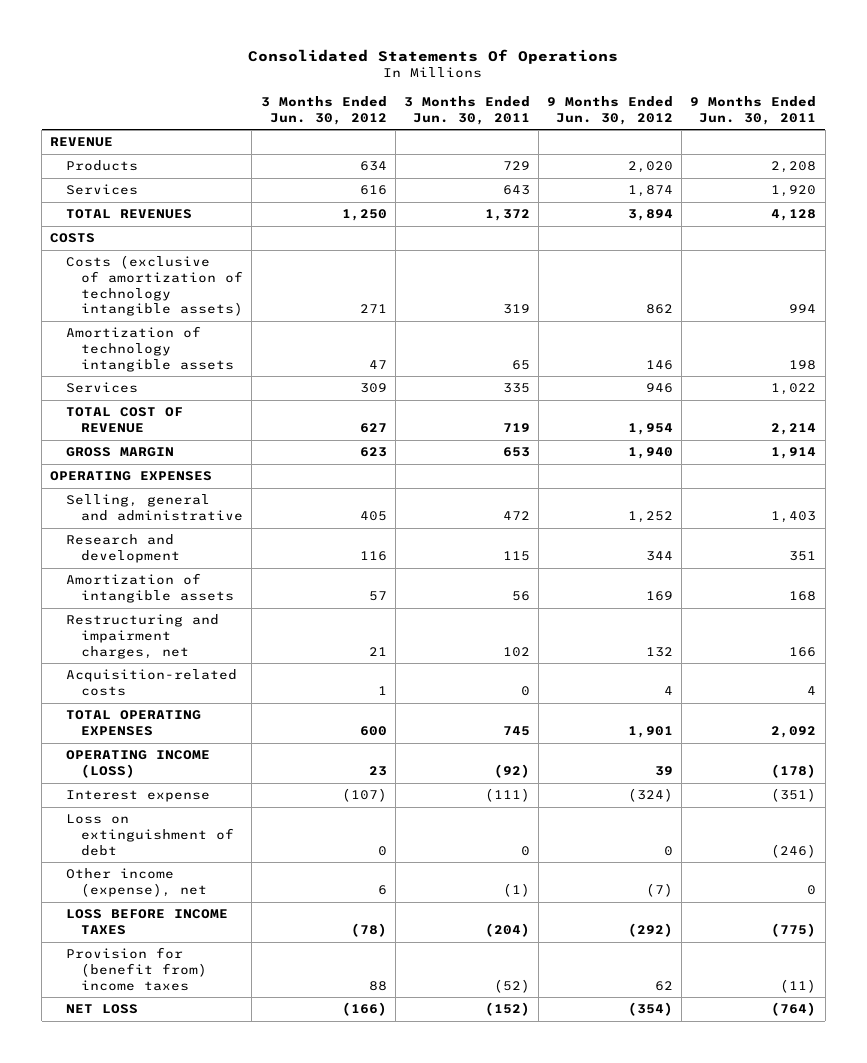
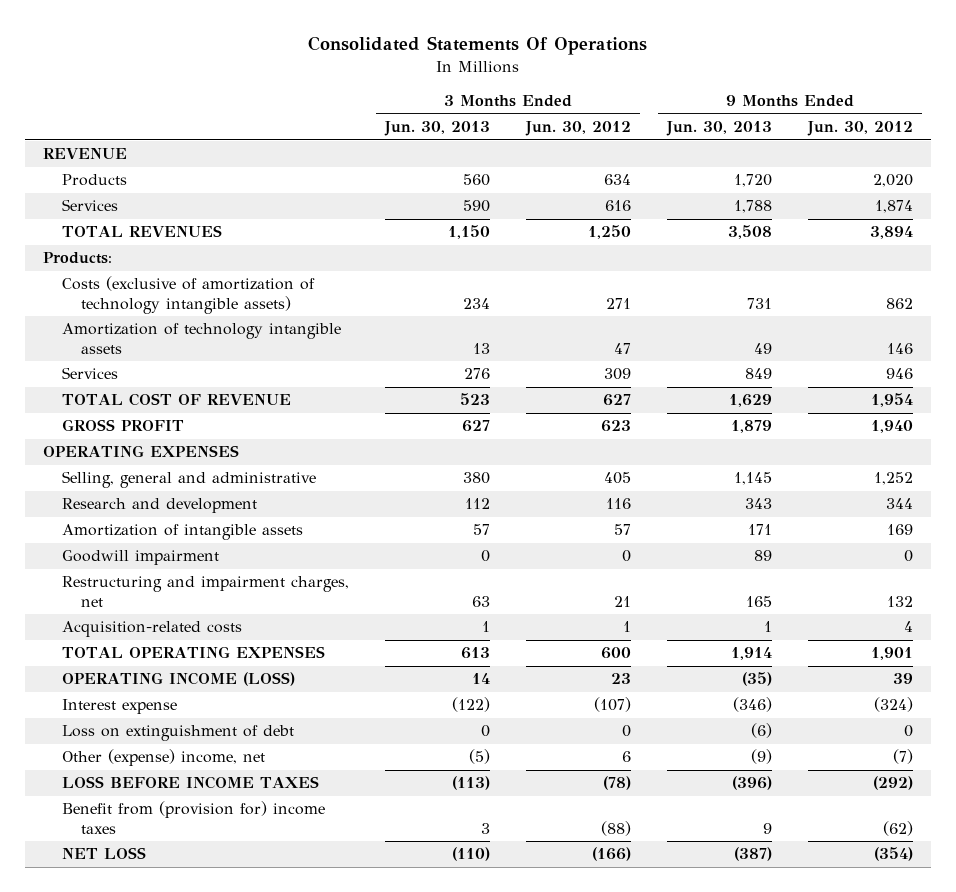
- | 3 Months Ended Jun. 30, 2012 | 3 Months Ended Jun. 30, 2011 | 9 Months Ended Jun. 30, 2012 | 9 Months Ended Jun. 30, 2011
+ | 3 Months Ended Jun. 30, 2013 | 3 Months Ended Jun. 30, 2012 | 9 Months Ended Jun. 30, 2013 | 9 Months Ended Jun. 30, 2012
- COSTS
+ Products:
- GROSS MARGIN | 623 | 653 | 1,940 | 1,914
+ GROSS PROFIT | 627 | 623 | 1,879 | 1,940
+ Goodwill impairment | 0 | 0 | 89 | 0
- Other income (expense), net | 6 | (1) | (7) | 0
+ Other (expense) income, net | (5) | 6 | (9) | (7)
- Provision for (benefit from) income taxes | 88 | (52) | 62 | (11)
+ Benefit from (provision for) income taxes | 3 | (88) | 9 | (62)

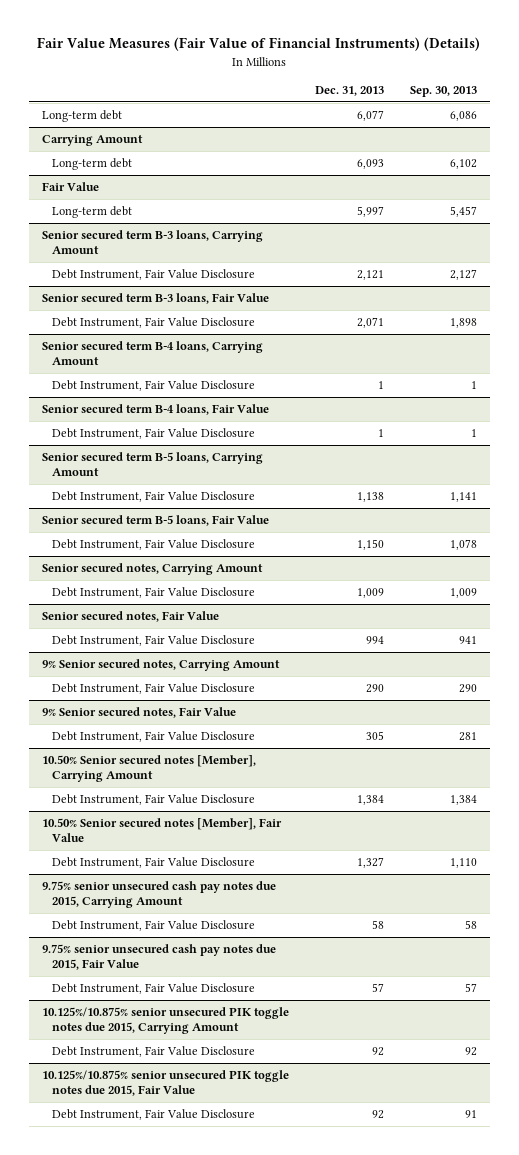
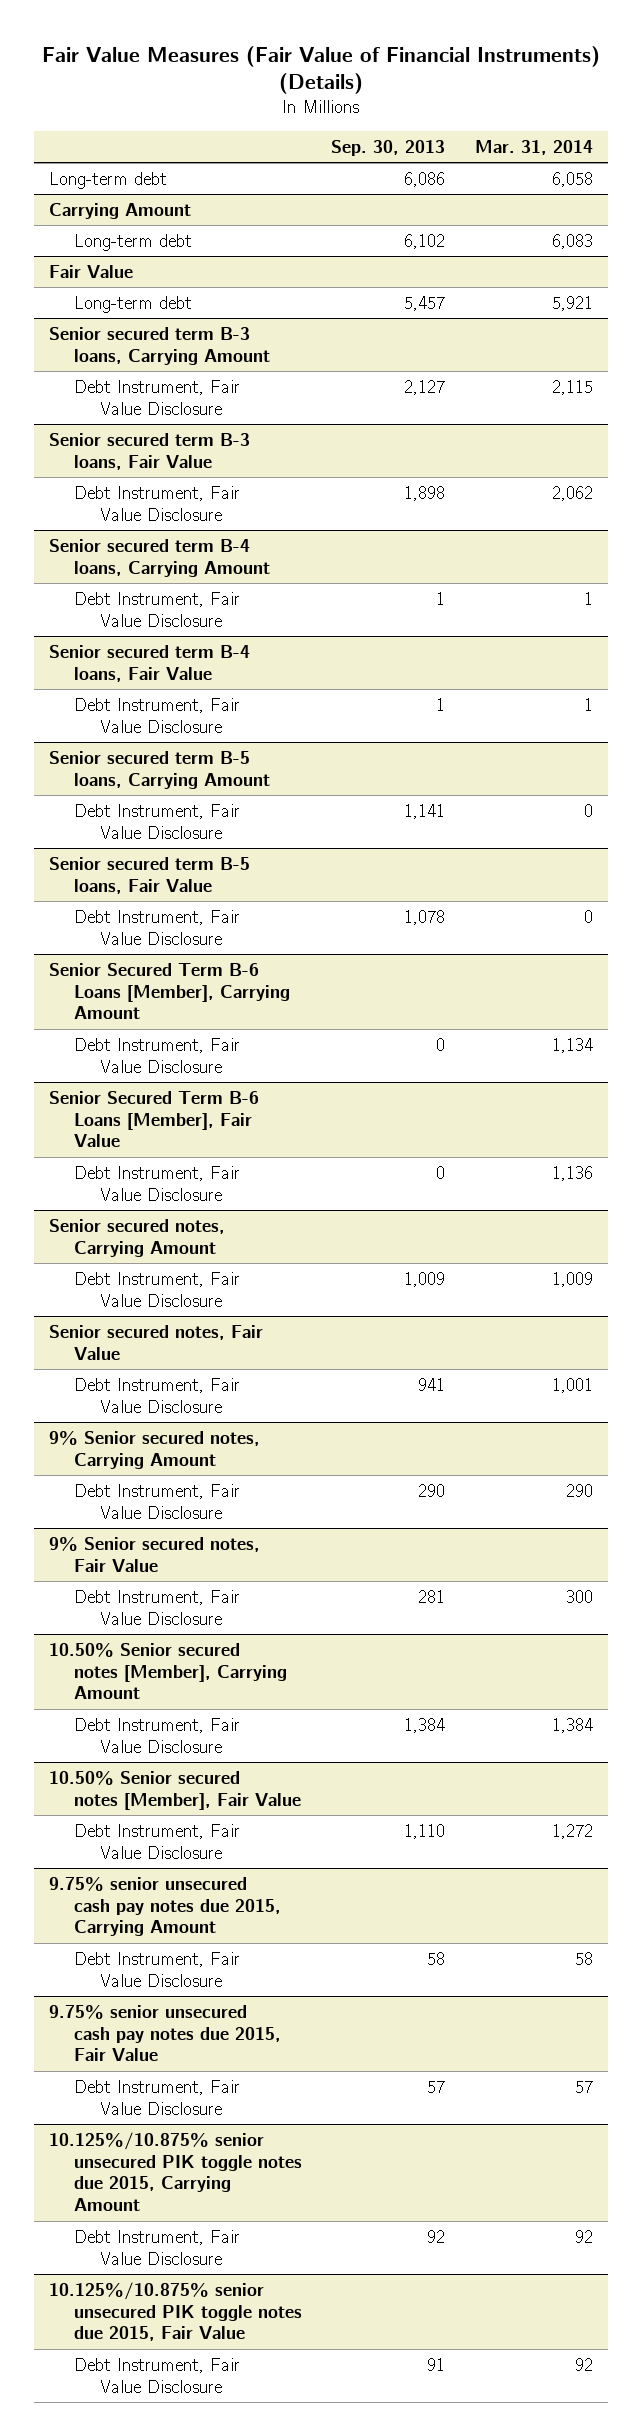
- | Dec. 31, 2013 | Sep. 30, 2013
+ | Sep. 30, 2013 | Mar. 31, 2014
+ Senior Secured Term B-6 Loans [Member], Carrying Amount
+ Debt Instrument, Fair Value Disclosure | 0 | 1,134
+ Senior Secured Term B-6 Loans [Member], Fair Value
+ Debt Instrument, Fair Value Disclosure | 0 | 1,136

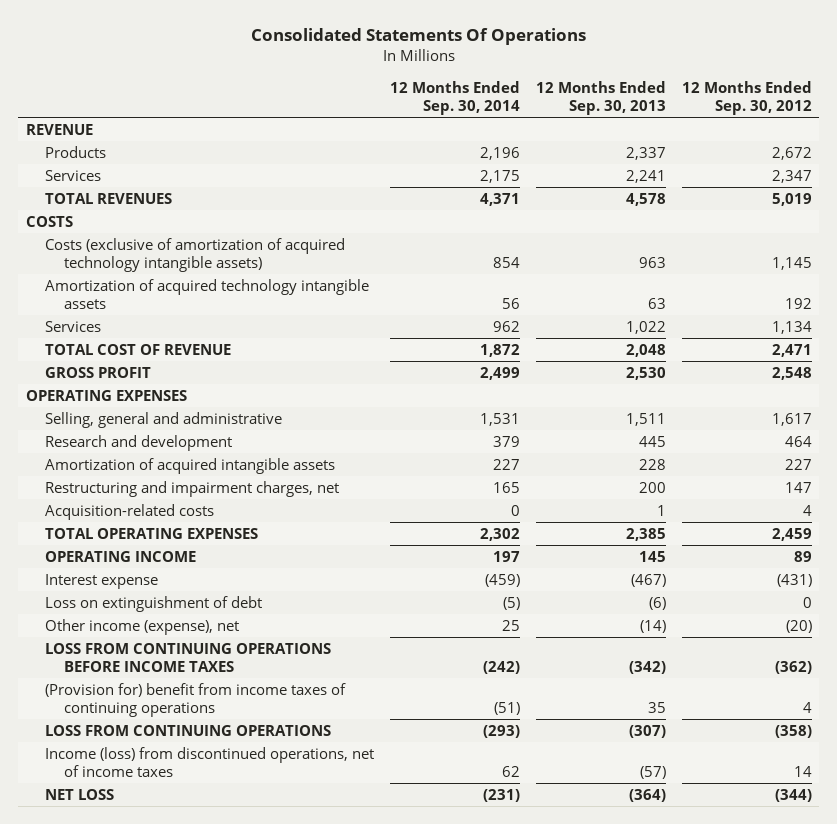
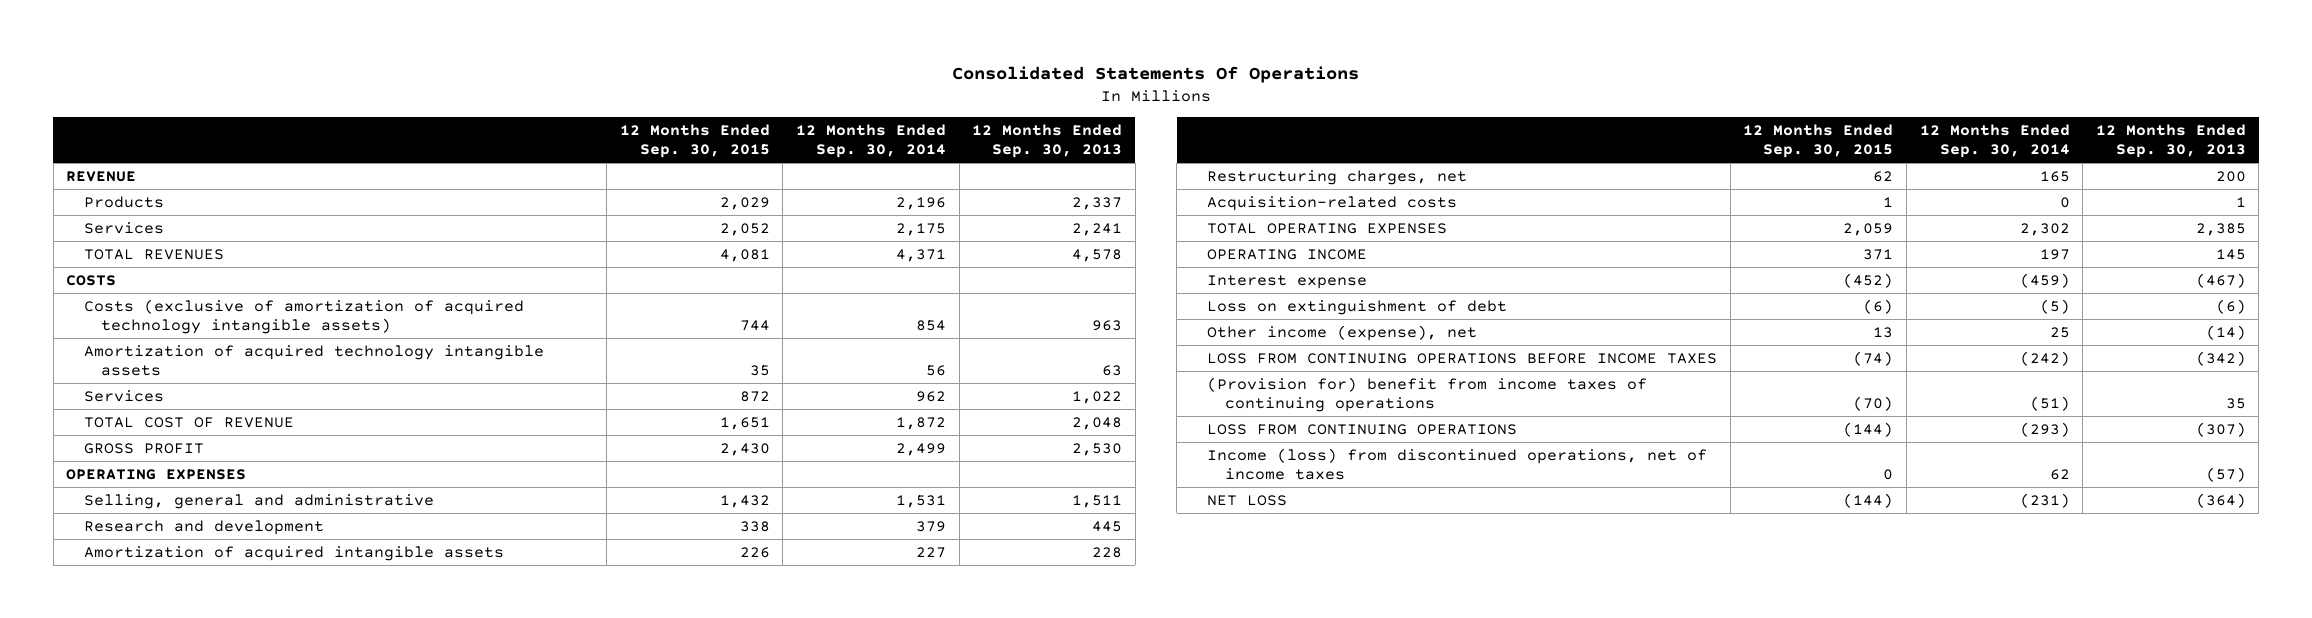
- | 12 Months Ended Sep. 30, 2014 | 12 Months Ended Sep. 30, 2013 | 12 Months Ended Sep. 30, 2012
+ | 12 Months Ended Sep. 30, 2015 | 12 Months Ended Sep. 30, 2014 | 12 Months Ended Sep. 30, 2013
- Restructuring and impairment charges, net | 165 | 200 | 147
+ Restructuring charges, net | 62 | 165 | 200

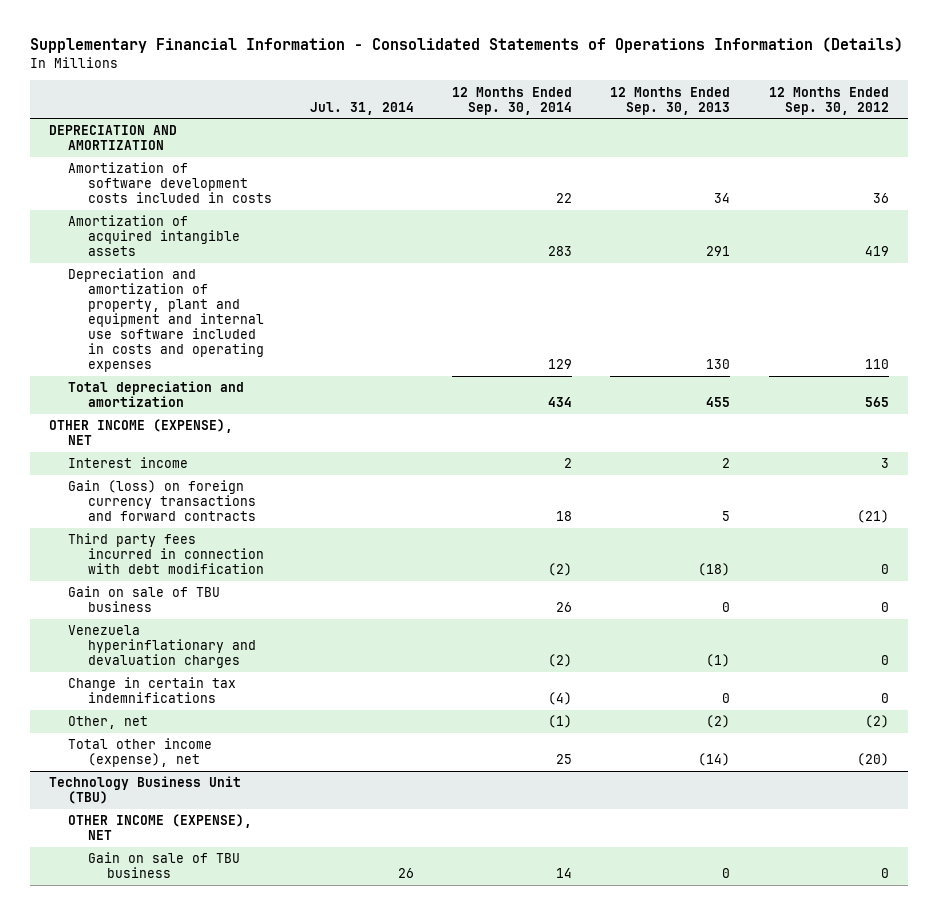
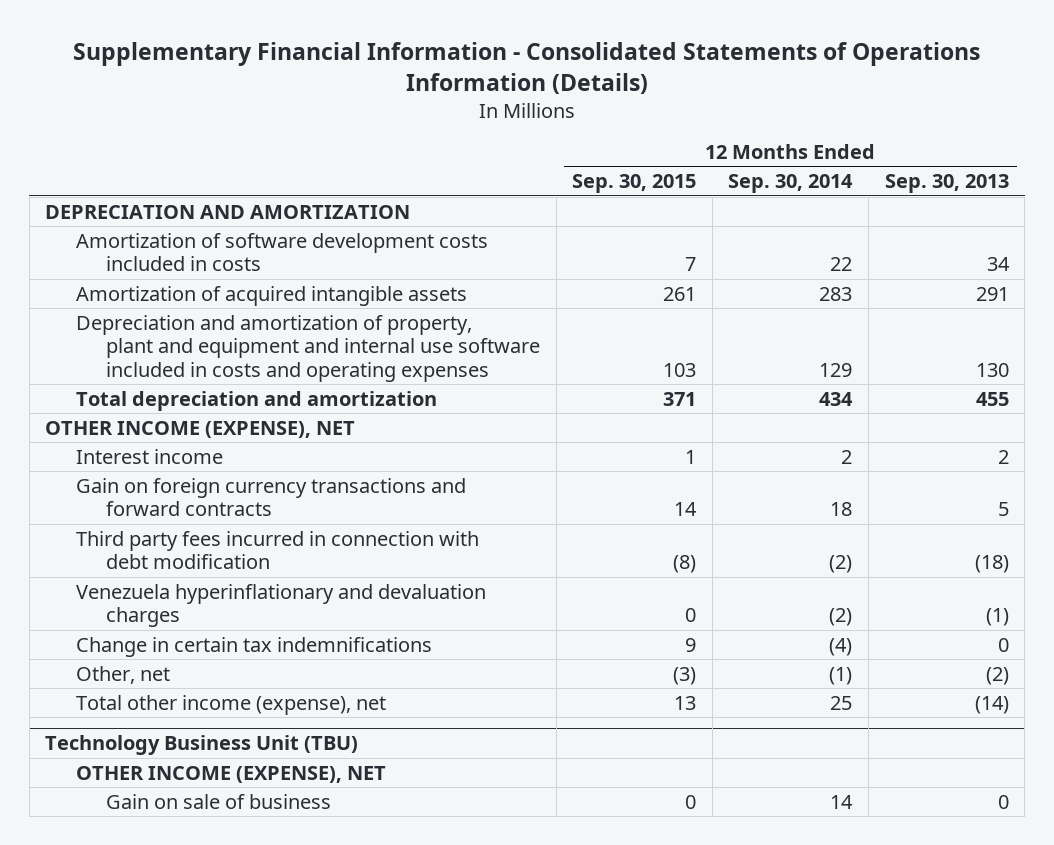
- | Jul. 31, 2014 | 12 Months Ended Sep. 30, 2014 | 12 Months Ended Sep. 30, 2013 | 12 Months Ended Sep. 30, 2012
+ | 12 Months Ended Sep. 30, 2015 | 12 Months Ended Sep. 30, 2014 | 12 Months Ended Sep. 30, 2013
- Gain (loss) on foreign currency transactions and forward contracts | | 18 | 5 | (21)
+ Gain on foreign currency transactions and forward contracts | 14 | 18 | 5
- Gain on sale of TBU business | | 26 | 0 | 0
@ Technology Business Unit (TBU)
- Gain on sale of TBU business | 26 | 14 | 0 | 0
+ Gain on sale of business | 0 | 14 | 0

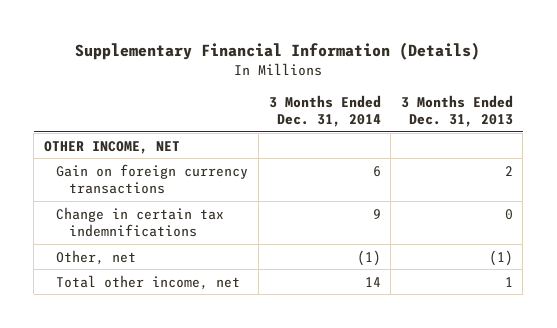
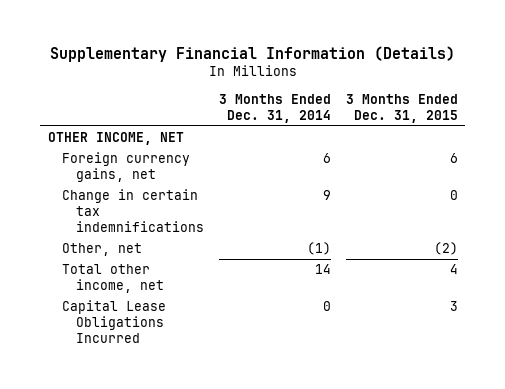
- | 3 Months Ended Dec. 31, 2014 | 3 Months Ended Dec. 31, 2013
+ | 3 Months Ended Dec. 31, 2014 | 3 Months Ended Dec. 31, 2015
- Gain on foreign currency transactions | 6 | 2
+ Foreign currency gains, net | 6 | 6
+ Capital Lease Obligations Incurred | 0 | 3

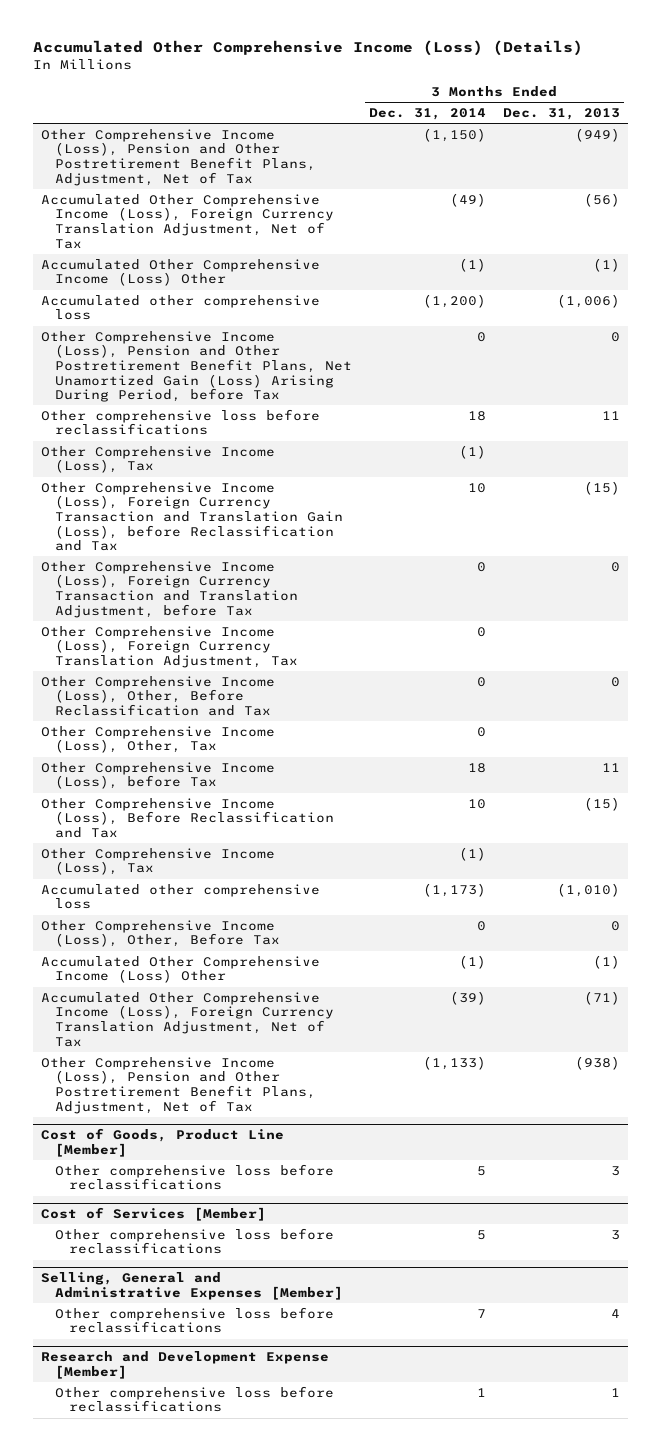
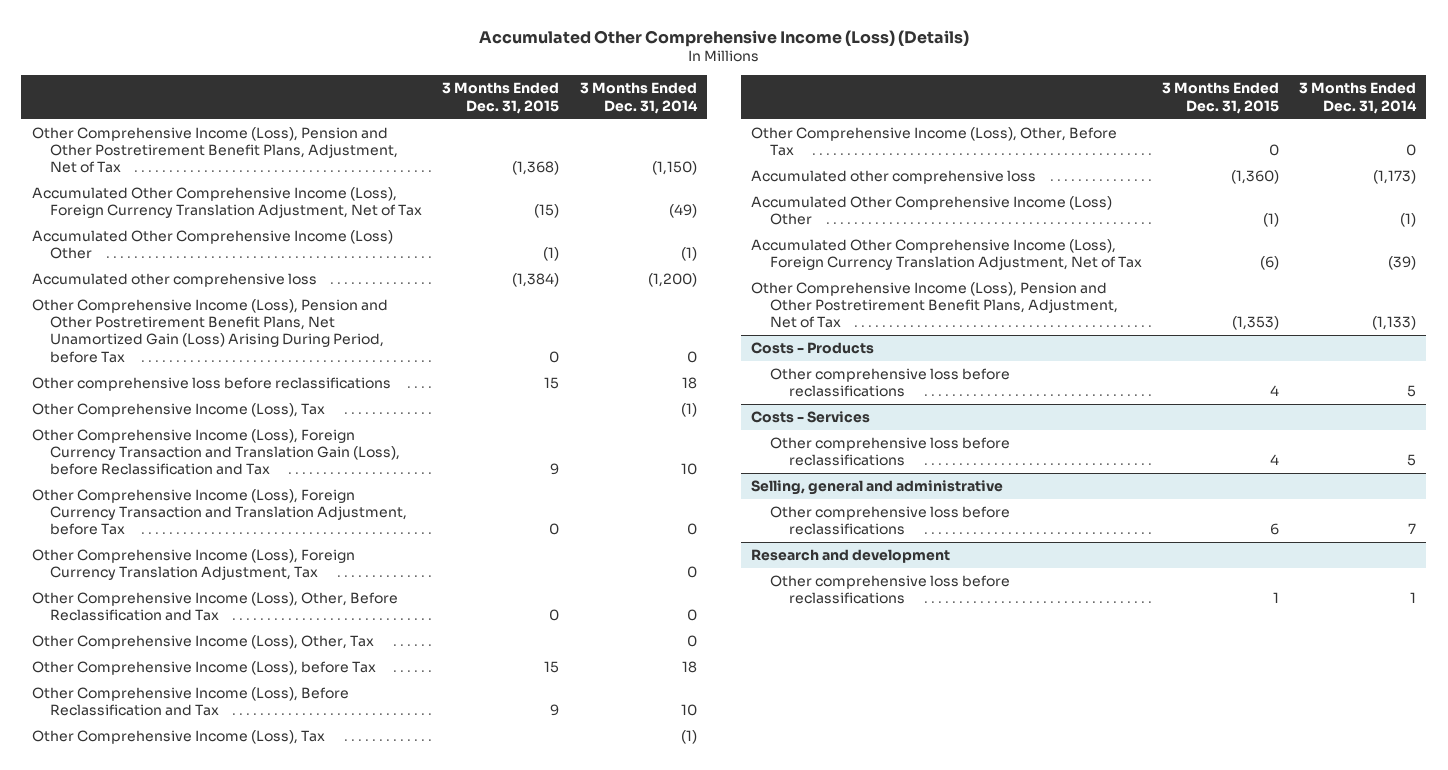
- | 3 Months Ended Dec. 31, 2014 | 3 Months Ended Dec. 31, 2013
+ | 3 Months Ended Dec. 31, 2015 | 3 Months Ended Dec. 31, 2014
moved down: Accumulated other comprehensive loss | (1,360) | (1,173)
- Cost of Goods, Product Line [Member]
+ Costs - Products
- Cost of Services [Member]
+ Costs - Services
- Selling, General and Administrative Expenses [Member]
+ Selling, general and administrative
- Research and Development Expense [Member]
+ Research and development

